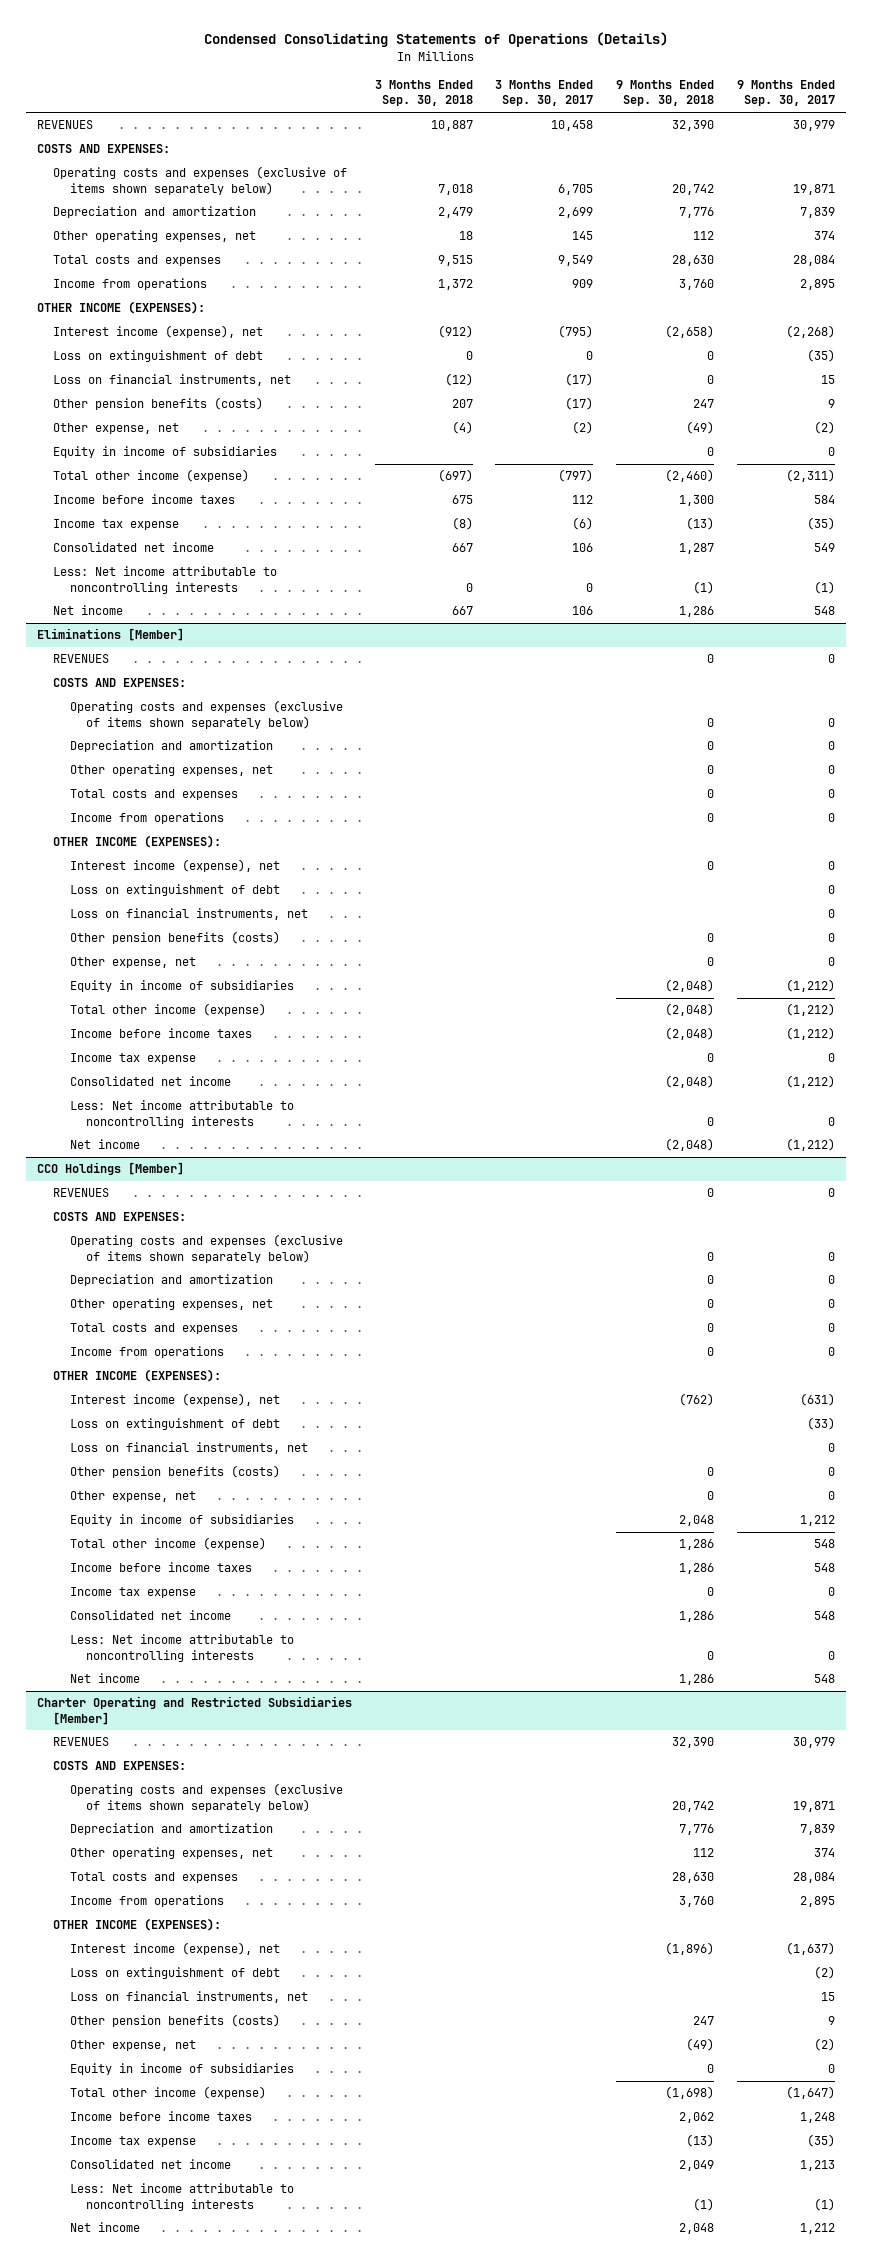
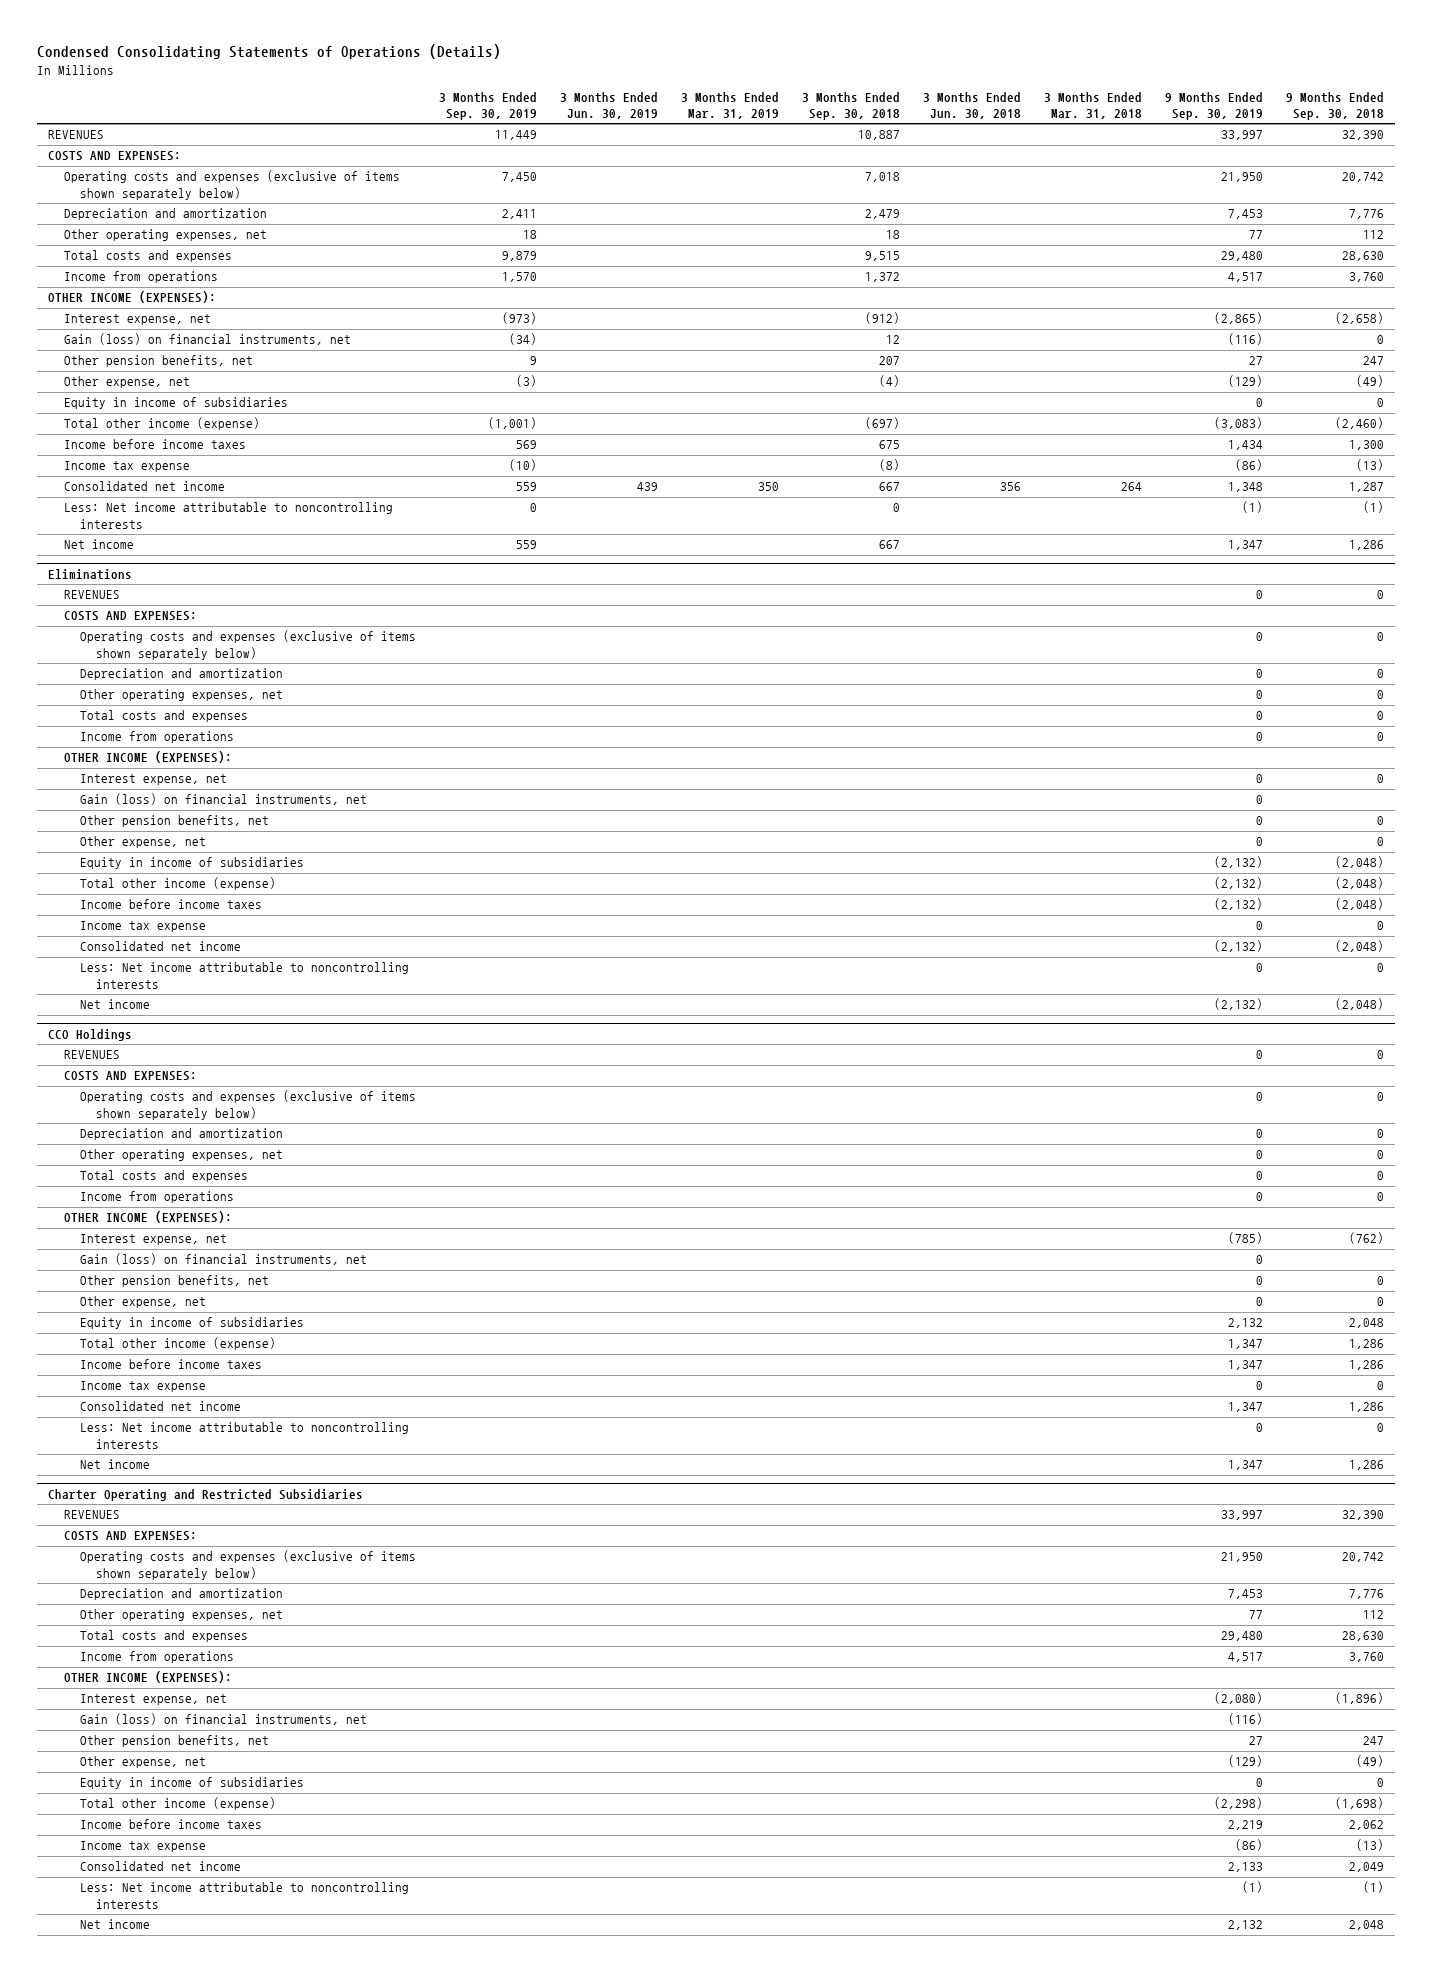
- | 3 Months Ended Sep. 30, 2018 | 3 Months Ended Sep. 30, 2017 | 9 Months Ended Sep. 30, 2018 | 9 Months Ended Sep. 30, 2017
+ | 3 Months Ended Sep. 30, 2019 | 3 Months Ended Jun. 30, 2019 | 3 Months Ended Mar. 31, 2019 | 3 Months Ended Sep. 30, 2018 | 3 Months Ended Jun. 30, 2018 | 3 Months Ended Mar. 31, 2018 | 9 Months Ended Sep. 30, 2019 | 9 Months Ended Sep. 30, 2018
- Interest income (expense), net | (912) | (795) | (2,658) | (2,268)
- Loss on extinguishment of debt | 0 | 0 | 0 | (35)
- Loss on financial instruments, net | (12) | (17) | 0 | 15
- Other pension benefits (costs) | 207 | (17) | 247 | 9
+ Interest expense, net | (973) | | | (912) | | | (2,865) | (2,658)
+ Gain (loss) on financial instruments, net | (34) | | | 12 | | | (116) | 0
+ Other pension benefits, net | 9 | | | 207 | | | 27 | 247
- Eliminations [Member]
+ Eliminations
- Interest income (expense), net | | | 0 | 0
- Loss on extinguishment of debt | | | | 0
- Loss on financial instruments, net | | | | 0
- Other pension benefits (costs) | | | 0 | 0
+ Interest expense, net | | | | | | | 0 | 0
+ Gain (loss) on financial instruments, net | | | | | | | 0 |
+ Other pension benefits, net | | | | | | | 0 | 0
- CCO Holdings [Member]
+ CCO Holdings
- Interest income (expense), net | | | (762) | (631)
- Loss on extinguishment of debt | | | | (33)
- Loss on financial instruments, net | | | | 0
- Other pension benefits (costs) | | | 0 | 0
+ Interest expense, net | | | | | | | (785) | (762)
+ Gain (loss) on financial instruments, net | | | | | | | 0 |
+ Other pension benefits, net | | | | | | | 0 | 0
- Charter Operating and Restricted Subsidiaries [Member]
+ Charter Operating and Restricted Subsidiaries
- Interest income (expense), net | | | (1,896) | (1,637)
- Loss on extinguishment of debt | | | | (2)
- Loss on financial instruments, net | | | | 15
- Other pension benefits (costs) | | | 247 | 9
+ Interest expense, net | | | | | | | (2,080) | (1,896)
+ Gain (loss) on financial instruments, net | | | | | | | (116) |
+ Other pension benefits, net | | | | | | | 27 | 247

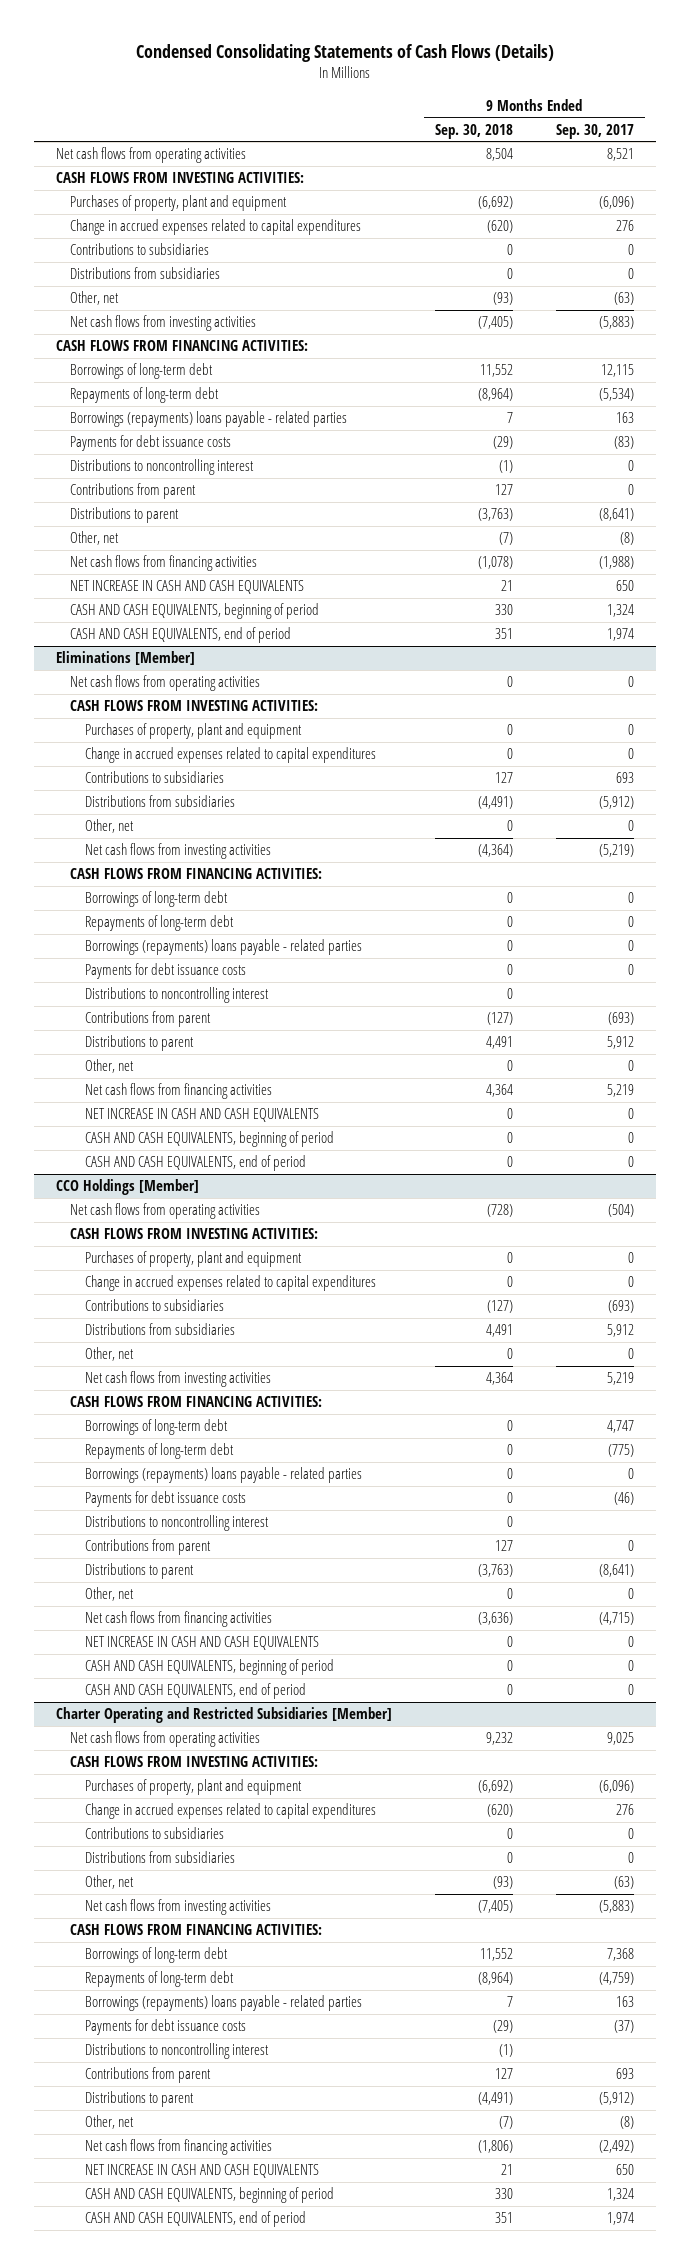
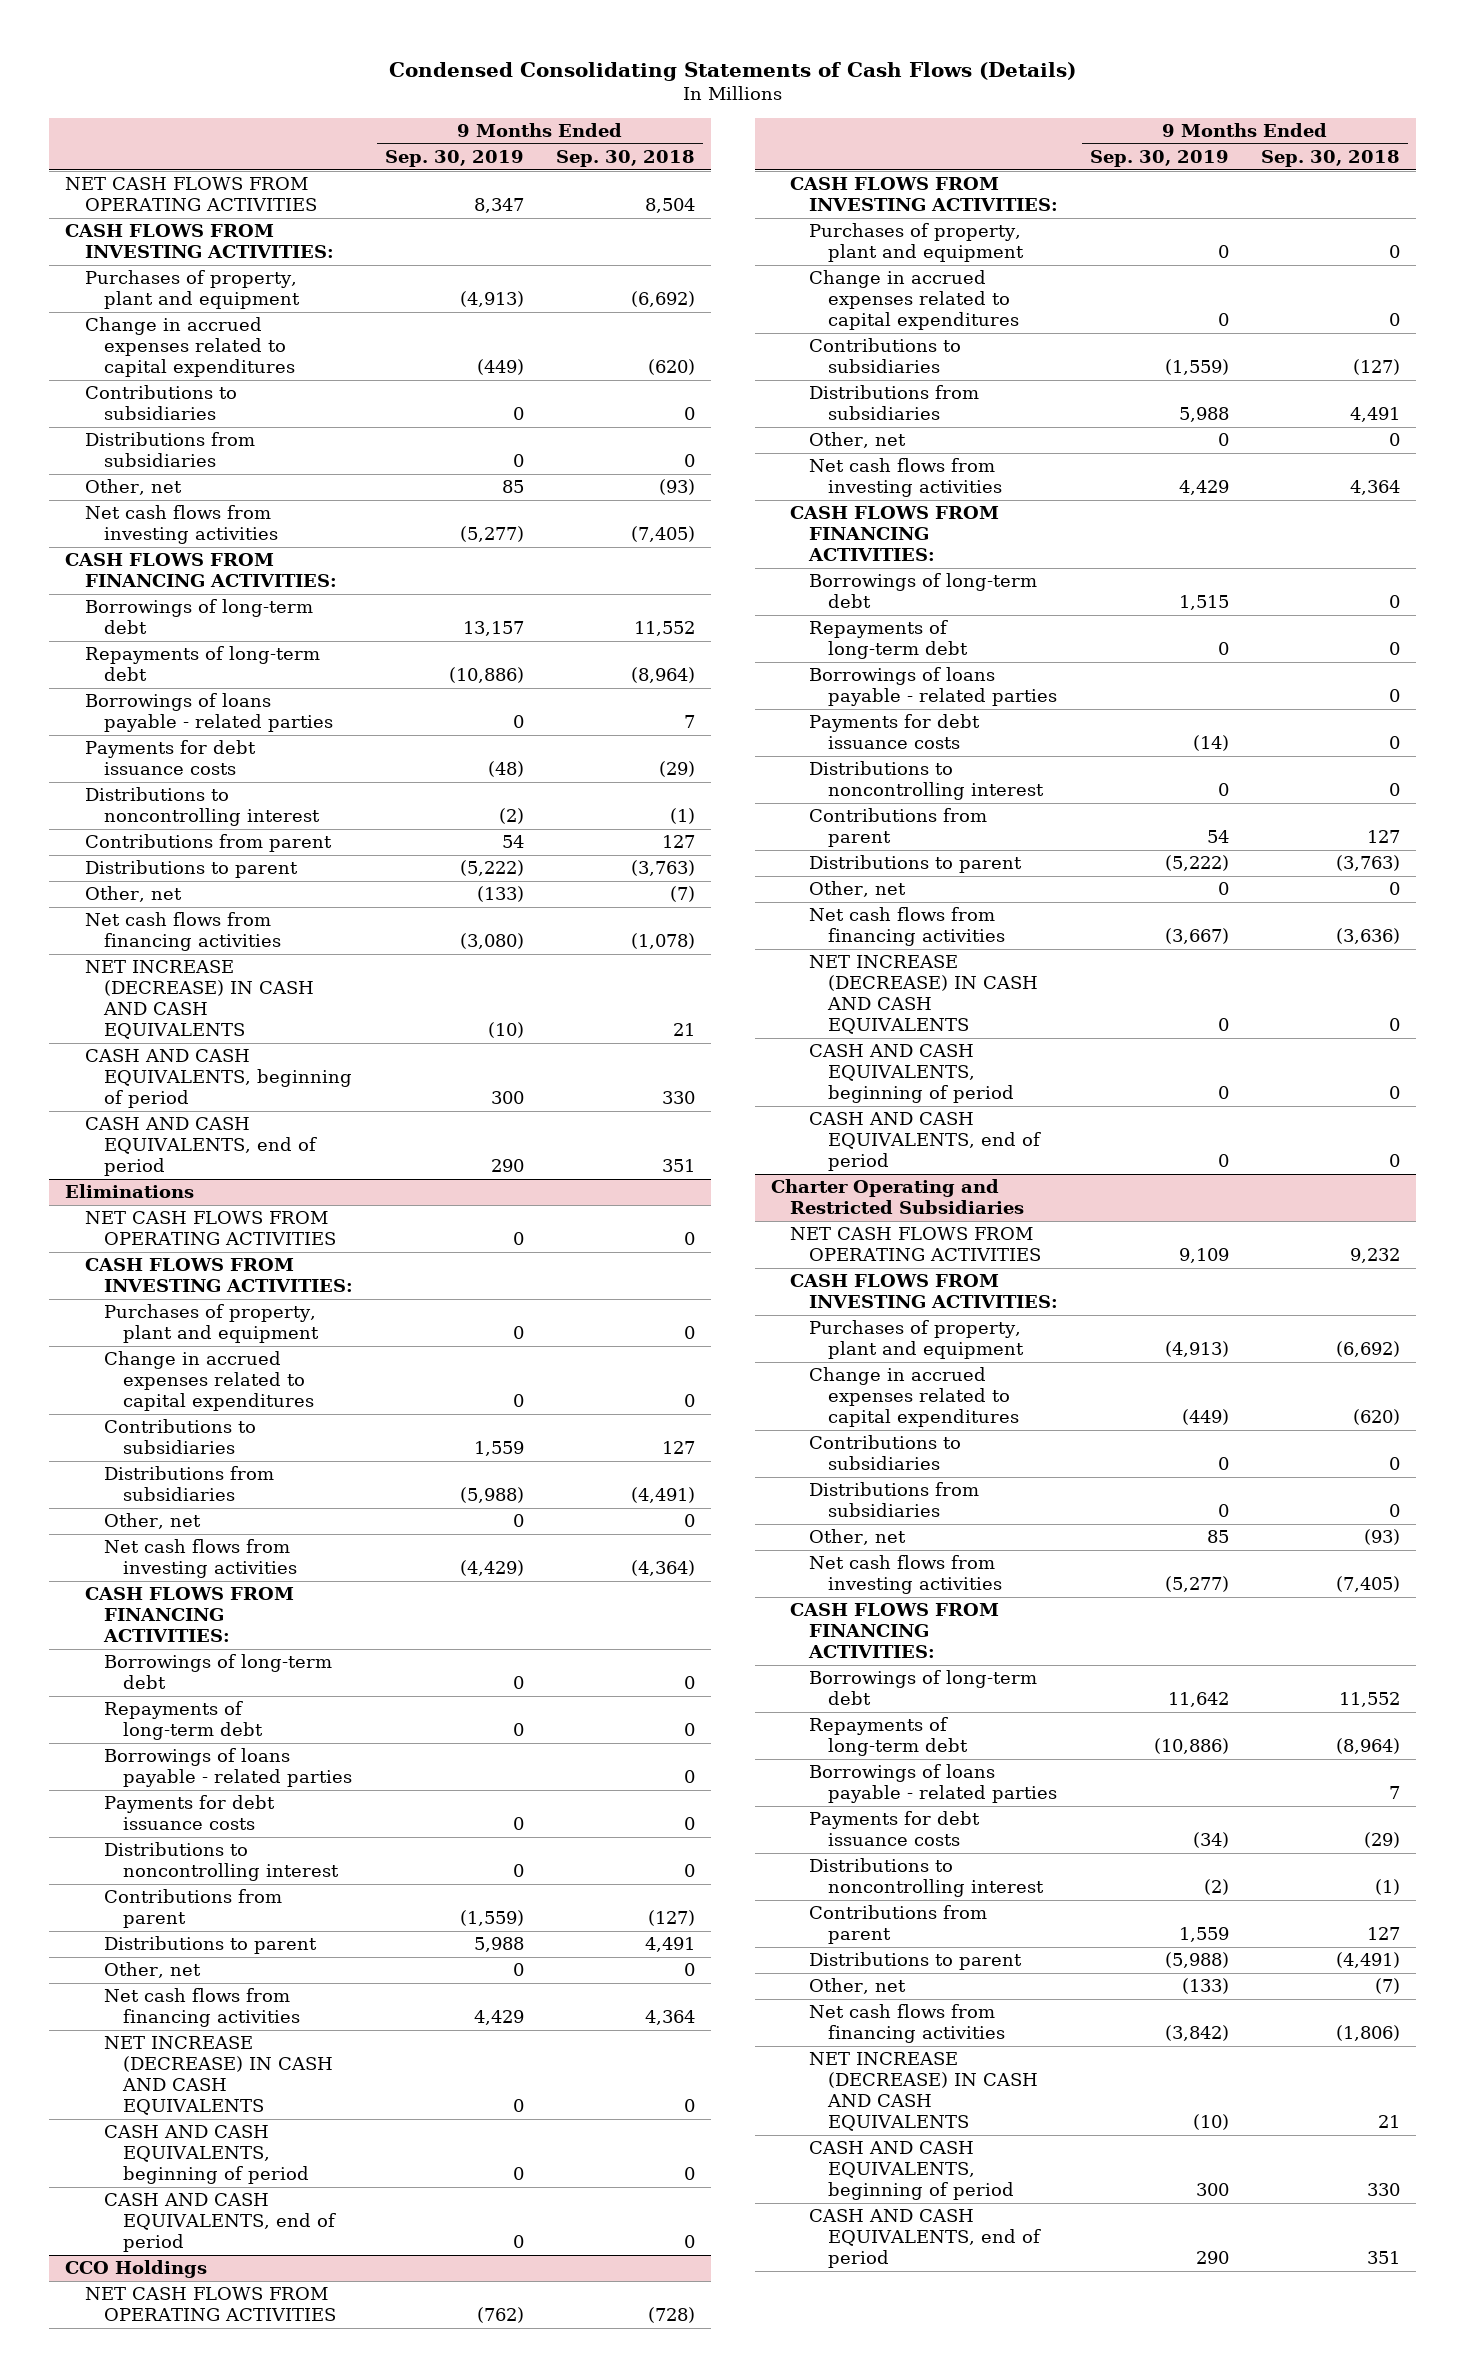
- | 9 Months Ended Sep. 30, 2018 | 9 Months Ended Sep. 30, 2017
+ | 9 Months Ended Sep. 30, 2019 | 9 Months Ended Sep. 30, 2018
- Net cash flows from operating activities | 8,504 | 8,521
+ NET CASH FLOWS FROM OPERATING ACTIVITIES | 8,347 | 8,504
- Borrowings (repayments) loans payable - related parties | 7 | 163
+ Borrowings of loans payable - related parties | 0 | 7
- NET INCREASE IN CASH AND CASH EQUIVALENTS | 21 | 650
+ NET INCREASE (DECREASE) IN CASH AND CASH EQUIVALENTS | (10) | 21
- Eliminations [Member]
- Net cash flows from operating activities | 0 | 0
+ Eliminations
+ NET CASH FLOWS FROM OPERATING ACTIVITIES | 0 | 0
- Borrowings (repayments) loans payable - related parties | 0 | 0
+ Borrowings of loans payable - related parties | | 0
- NET INCREASE IN CASH AND CASH EQUIVALENTS | 0 | 0
+ NET INCREASE (DECREASE) IN CASH AND CASH EQUIVALENTS | 0 | 0
- CCO Holdings [Member]
- Net cash flows from operating activities | (728) | (504)
+ CCO Holdings
+ NET CASH FLOWS FROM OPERATING ACTIVITIES | (762) | (728)
- Borrowings (repayments) loans payable - related parties | 0 | 0
+ Borrowings of loans payable - related parties | | 0
- NET INCREASE IN CASH AND CASH EQUIVALENTS | 0 | 0
+ NET INCREASE (DECREASE) IN CASH AND CASH EQUIVALENTS | 0 | 0
- Charter Operating and Restricted Subsidiaries [Member]
- Net cash flows from operating activities | 9,232 | 9,025
+ Charter Operating and Restricted Subsidiaries
+ NET CASH FLOWS FROM OPERATING ACTIVITIES | 9,109 | 9,232
- Borrowings (repayments) loans payable - related parties | 7 | 163
+ Borrowings of loans payable - related parties | | 7
- NET INCREASE IN CASH AND CASH EQUIVALENTS | 21 | 650
+ NET INCREASE (DECREASE) IN CASH AND CASH EQUIVALENTS | (10) | 21

